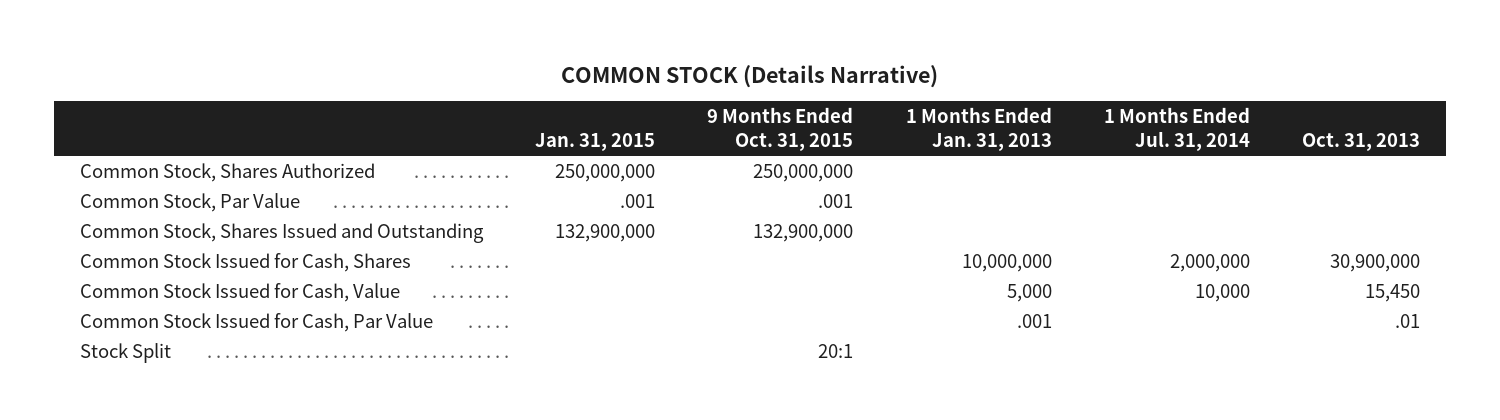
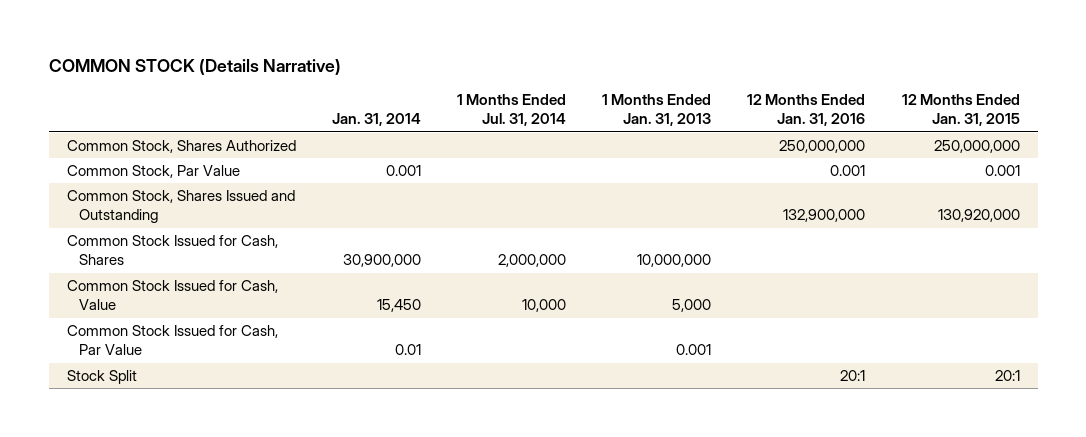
- | Jan. 31, 2015 | 9 Months Ended Oct. 31, 2015 | 1 Months Ended Jan. 31, 2013 | 1 Months Ended Jul. 31, 2014 | Oct. 31, 2013
+ | Jan. 31, 2014 | 1 Months Ended Jul. 31, 2014 | 1 Months Ended Jan. 31, 2013 | 12 Months Ended Jan. 31, 2016 | 12 Months Ended Jan. 31, 2015
- Common Stock Issued for Cash, Par Value | | | .001 | | .01
+ Common Stock Issued for Cash, Par Value | 0.01 | | 0.001 | |

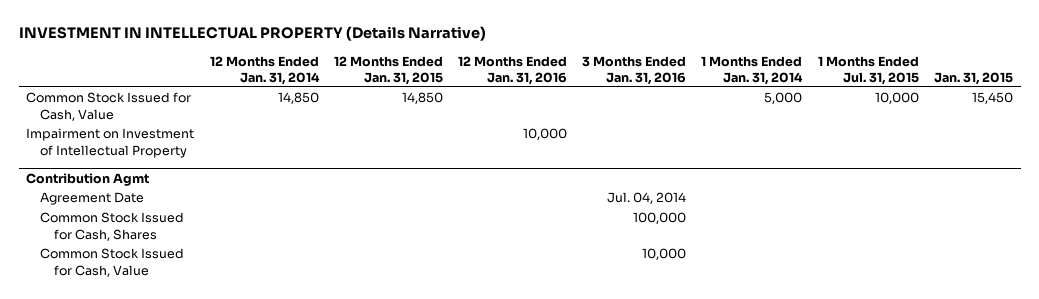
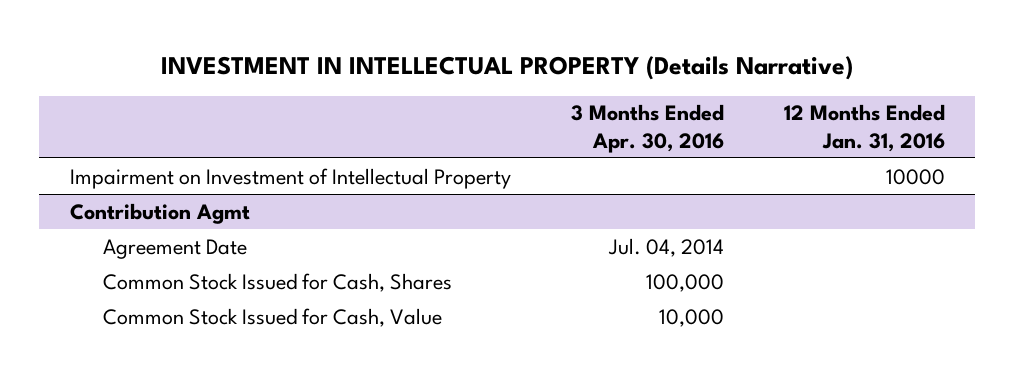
- | 12 Months Ended Jan. 31, 2014 | 12 Months Ended Jan. 31, 2015 | 12 Months Ended Jan. 31, 2016 | 3 Months Ended Jan. 31, 2016 | 1 Months Ended Jan. 31, 2014 | 1 Months Ended Jul. 31, 2015 | Jan. 31, 2015
+ | 3 Months Ended Apr. 30, 2016 | 12 Months Ended Jan. 31, 2016
- Common Stock Issued for Cash, Value | 14,850 | 14,850 | | | 5,000 | 10,000 | 15,450
- Impairment on Investment of Intellectual Property | | | 10,000 | | | |
+ Impairment on Investment of Intellectual Property | | 10000

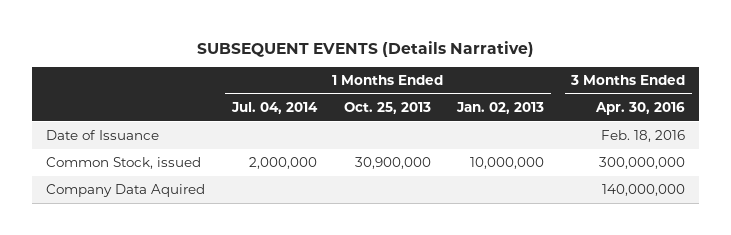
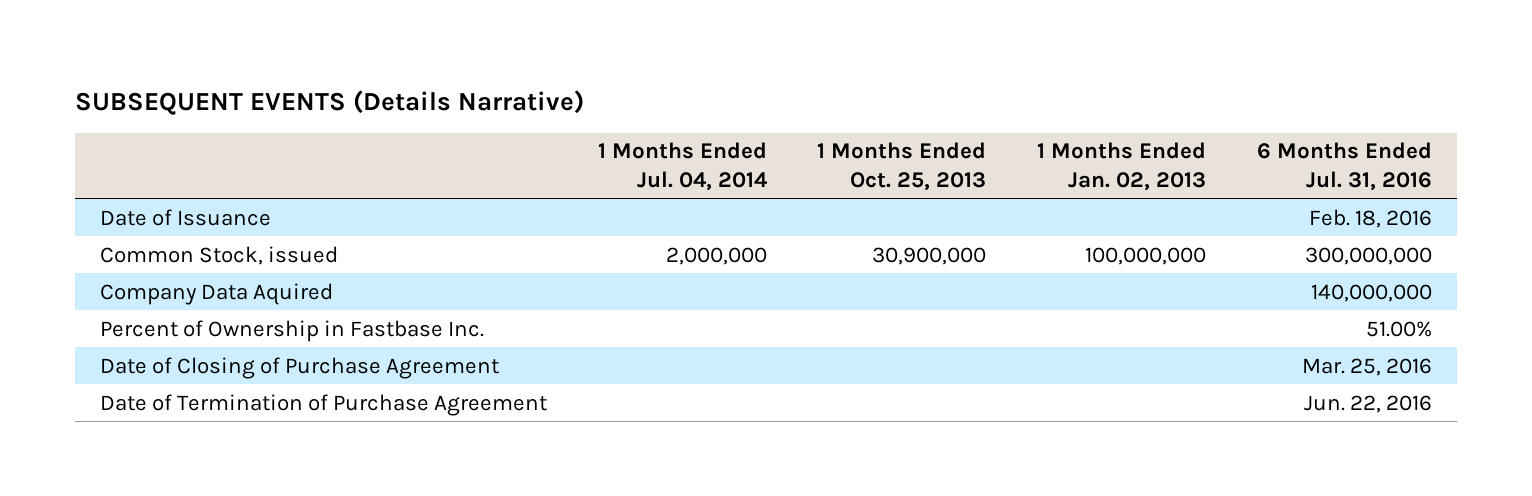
- | 1 Months Ended Jul. 04, 2014 | 1 Months Ended Oct. 25, 2013 | 1 Months Ended Jan. 02, 2013 | 3 Months Ended Apr. 30, 2016
+ | 1 Months Ended Jul. 04, 2014 | 1 Months Ended Oct. 25, 2013 | 1 Months Ended Jan. 02, 2013 | 6 Months Ended Jul. 31, 2016
- Common Stock, issued | 2,000,000 | 30,900,000 | 10,000,000 | 300,000,000
+ Common Stock, issued | 2,000,000 | 30,900,000 | 100,000,000 | 300,000,000
+ Percent of Ownership in Fastbase Inc. | | | | 51.00%
+ Date of Closing of Purchase Agreement | | | | Mar. 25, 2016
+ Date of Termination of Purchase Agreement | | | | Jun. 22, 2016

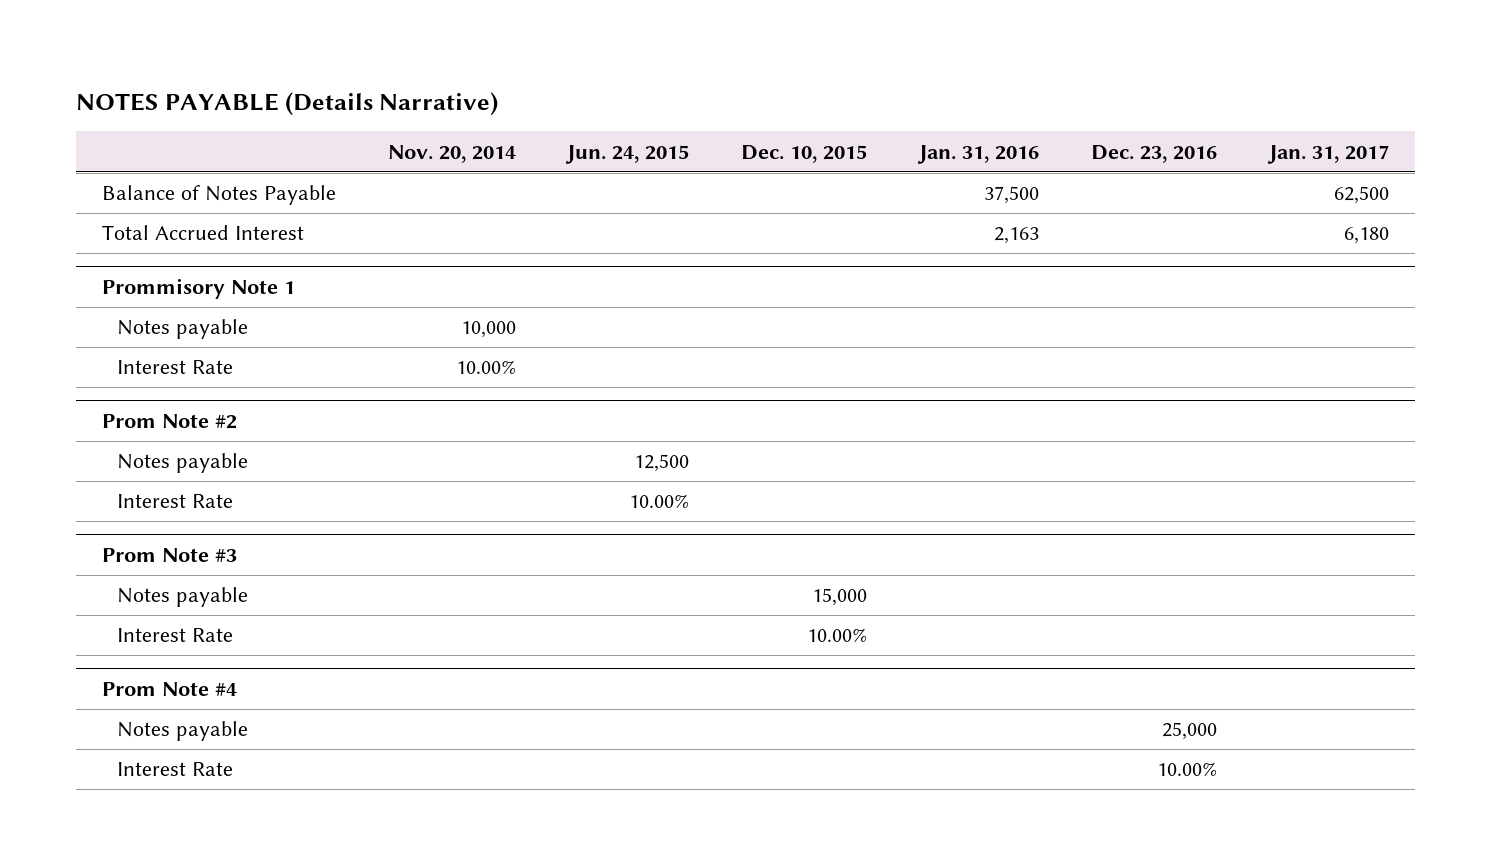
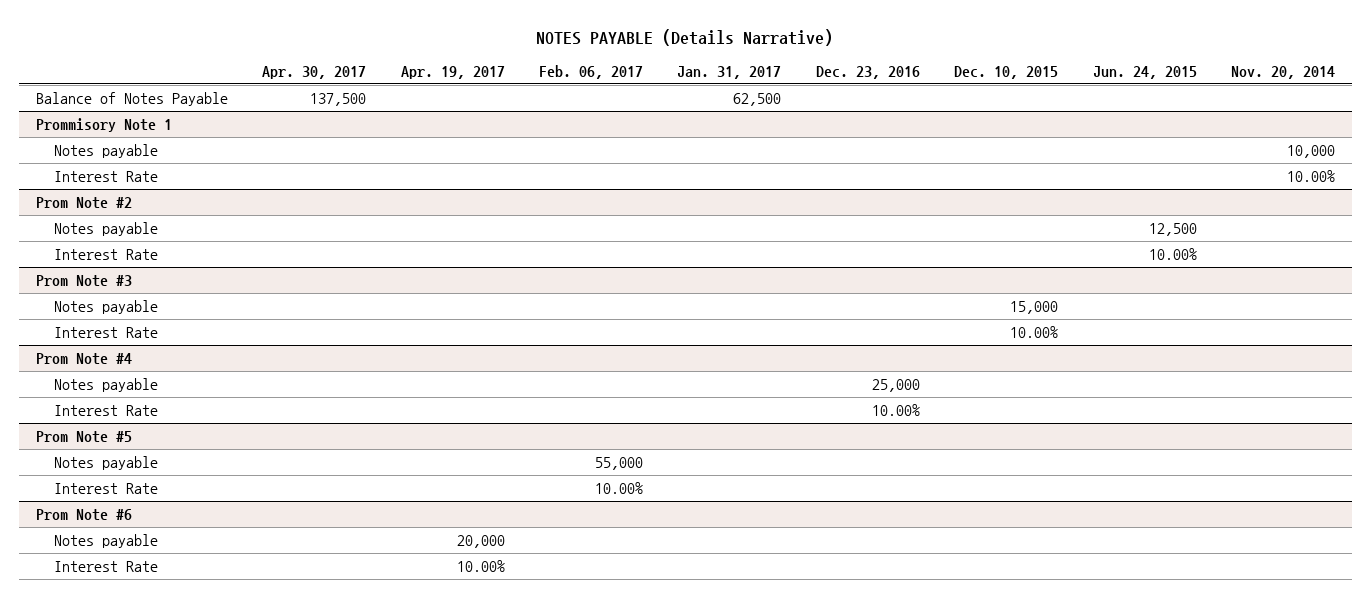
- | Nov. 20, 2014 | Jun. 24, 2015 | Dec. 10, 2015 | Jan. 31, 2016 | Dec. 23, 2016 | Jan. 31, 2017
+ | Apr. 30, 2017 | Apr. 19, 2017 | Feb. 06, 2017 | Jan. 31, 2017 | Dec. 23, 2016 | Dec. 10, 2015 | Jun. 24, 2015 | Nov. 20, 2014
- Total Accrued Interest | | | | 2,163 | | 6,180
+ Prom Note #5
+ Notes payable | | | 55,000 | | | | |
+ Interest Rate | | | 10.00% | | | | |
+ Prom Note #6
+ Notes payable | | 20,000 | | | | | |
+ Interest Rate | | 10.00% | | | | | |

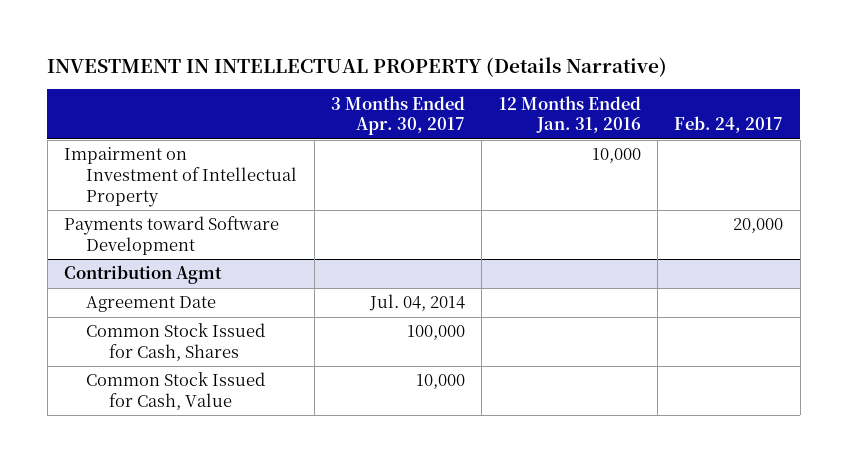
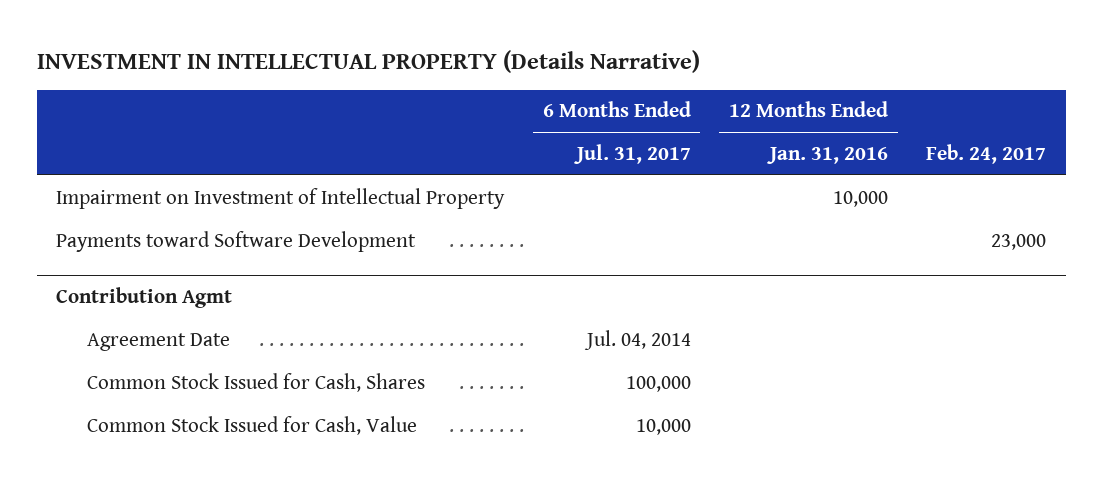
- | 3 Months Ended Apr. 30, 2017 | 12 Months Ended Jan. 31, 2016 | Feb. 24, 2017
+ | 6 Months Ended Jul. 31, 2017 | 12 Months Ended Jan. 31, 2016 | Feb. 24, 2017
- Payments toward Software Development | | | 20,000
+ Payments toward Software Development | | | 23,000

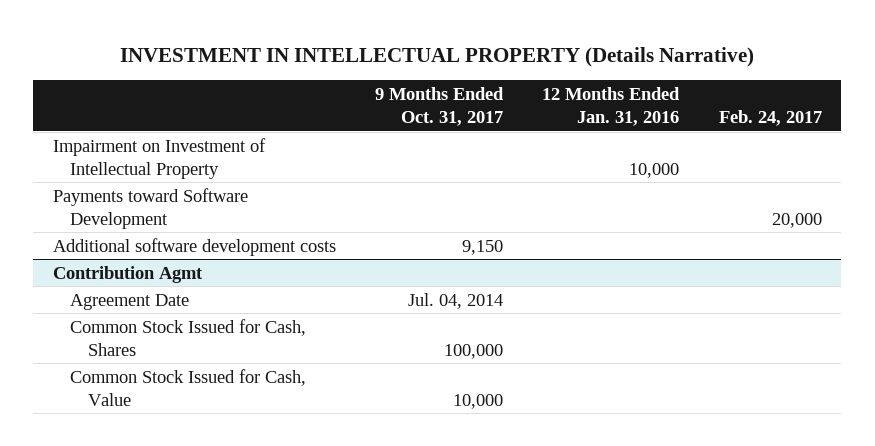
- | 6 Months Ended Jul. 31, 2017 | 12 Months Ended Jan. 31, 2016 | Feb. 24, 2017
+ | 9 Months Ended Oct. 31, 2017 | 12 Months Ended Jan. 31, 2016 | Feb. 24, 2017
- Payments toward Software Development | | | 23,000
+ Payments toward Software Development | | | 20,000
+ Additional software development costs | 9,150 | |

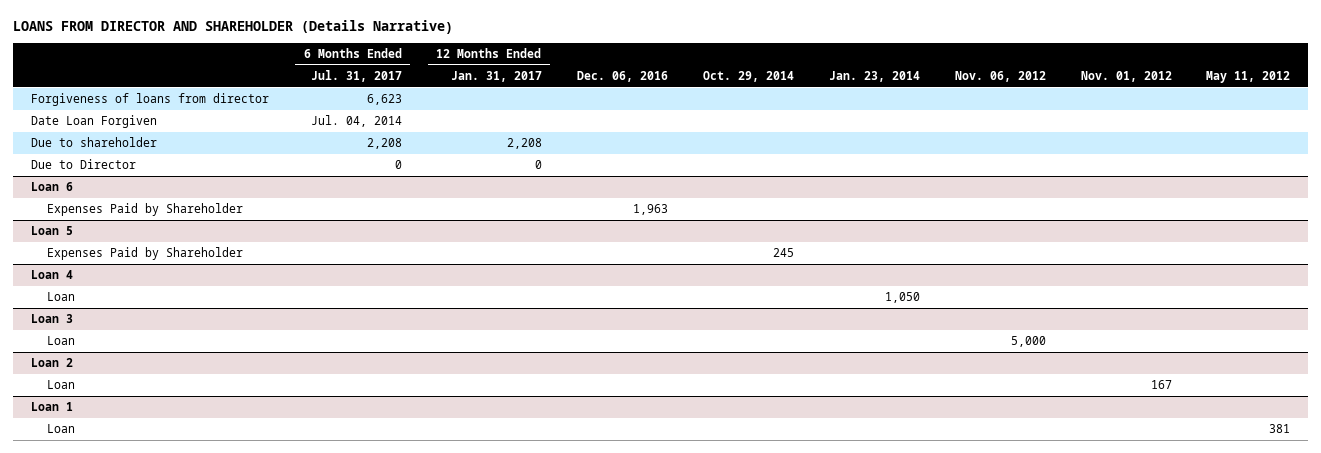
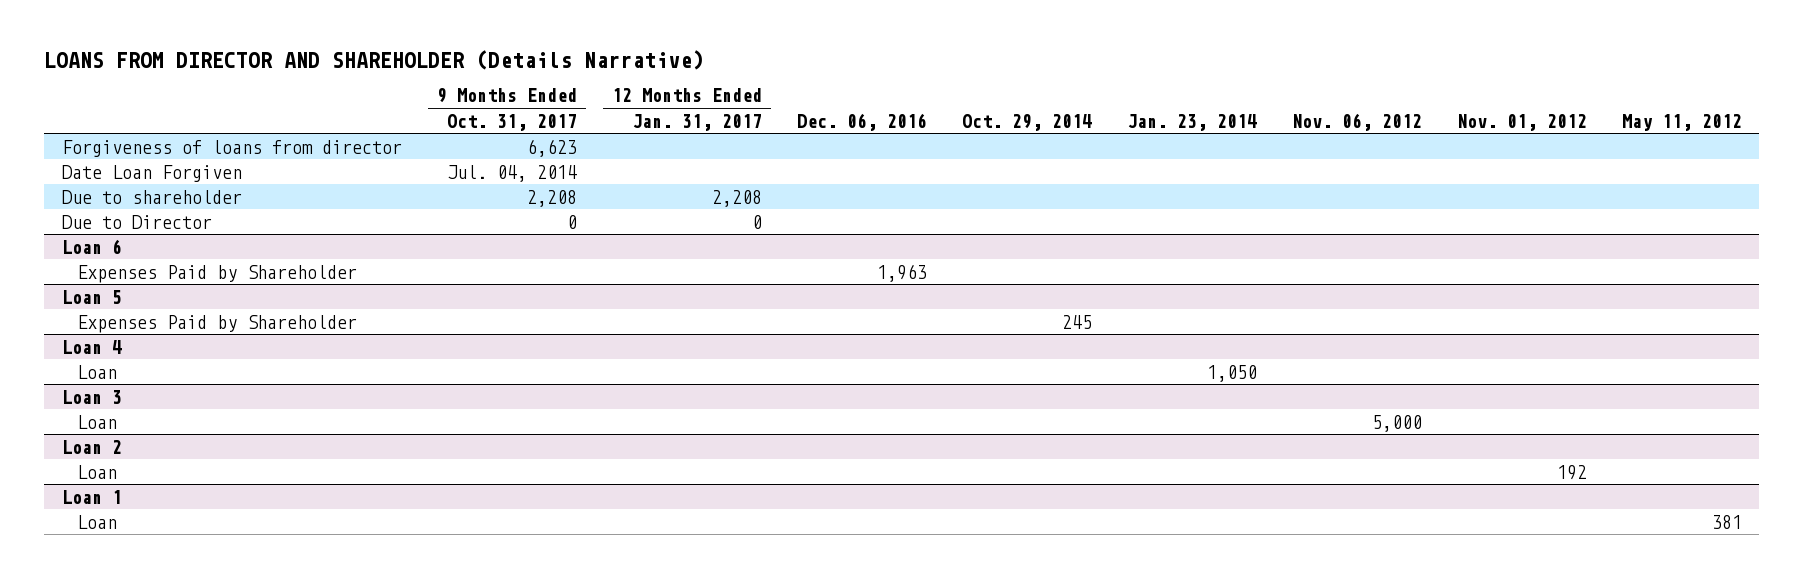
- | 6 Months Ended Jul. 31, 2017 | 12 Months Ended Jan. 31, 2017 | Dec. 06, 2016 | Oct. 29, 2014 | Jan. 23, 2014 | Nov. 06, 2012 | Nov. 01, 2012 | May 11, 2012
+ | 9 Months Ended Oct. 31, 2017 | 12 Months Ended Jan. 31, 2017 | Dec. 06, 2016 | Oct. 29, 2014 | Jan. 23, 2014 | Nov. 06, 2012 | Nov. 01, 2012 | May 11, 2012
@ Loan 2
- Loan | | | | | | | 167 |
+ Loan | | | | | | | 192 |

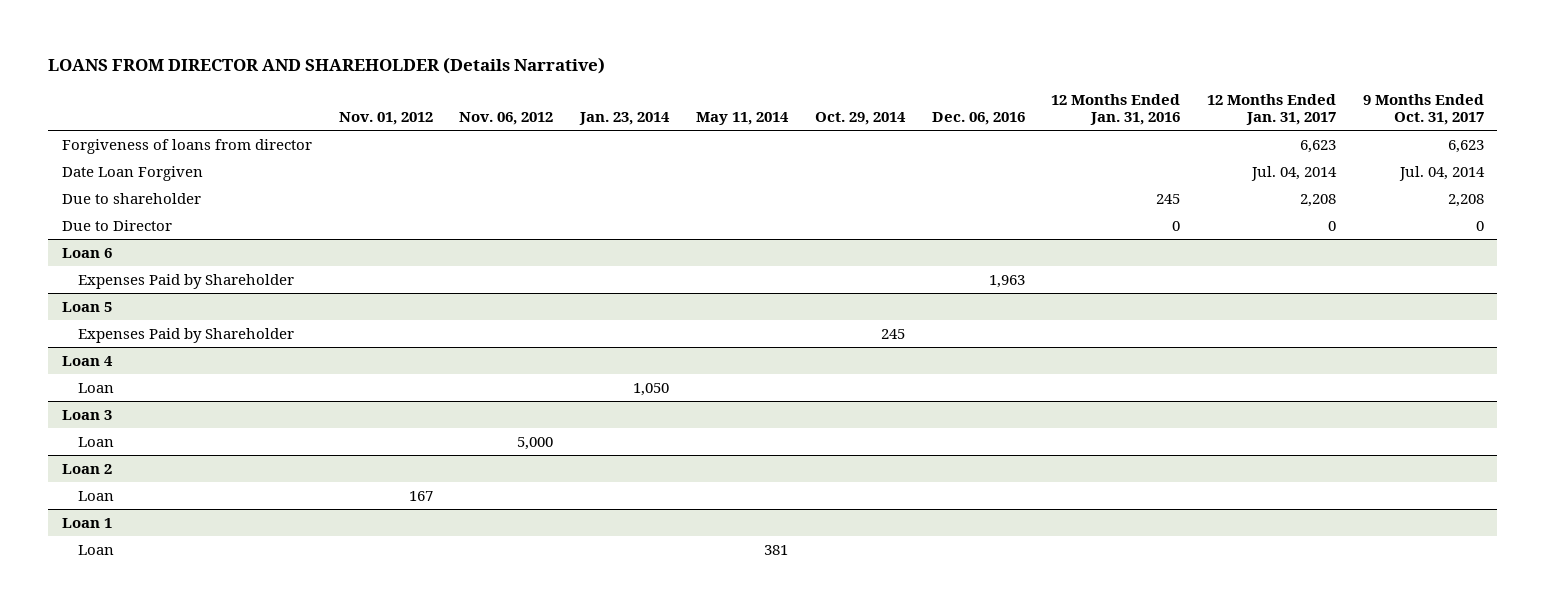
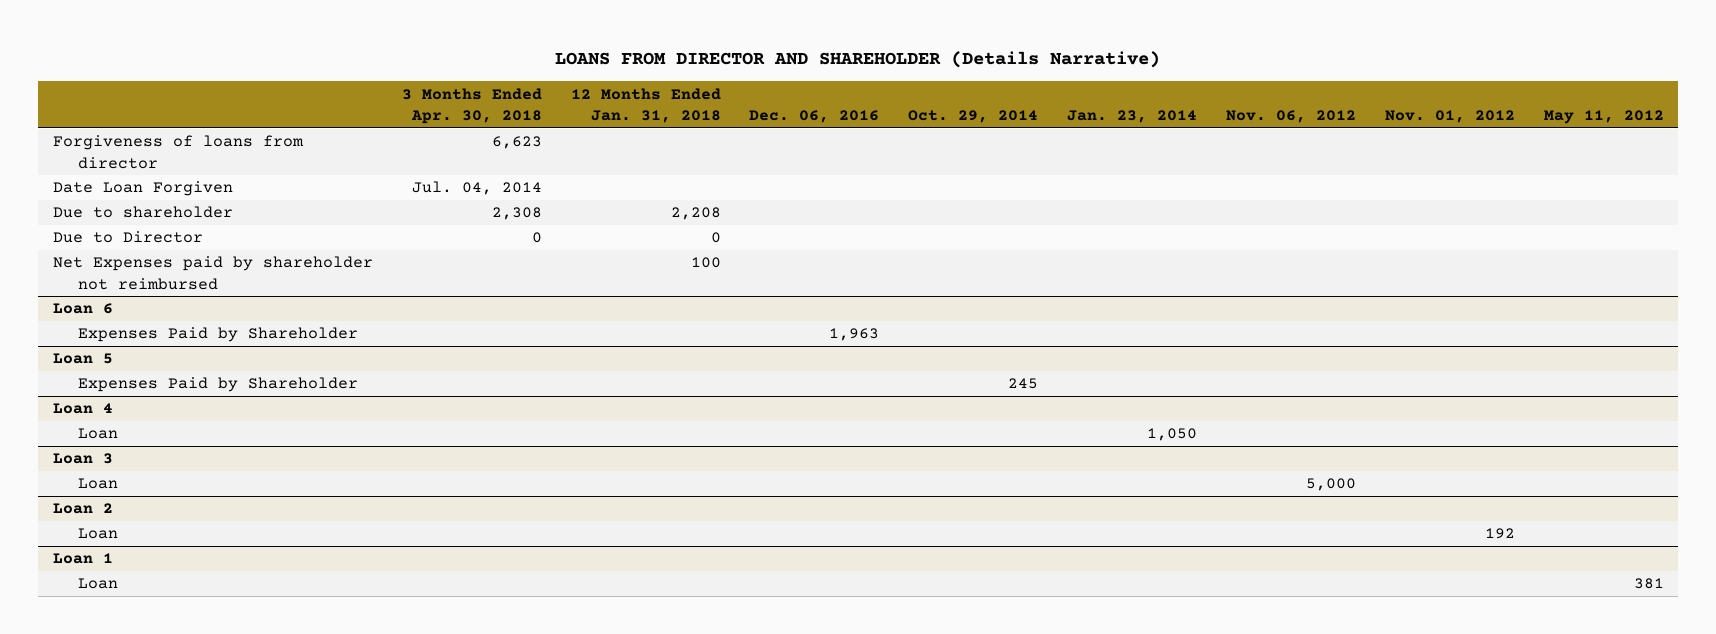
- | Nov. 01, 2012 | Nov. 06, 2012 | Jan. 23, 2014 | May 11, 2014 | Oct. 29, 2014 | Dec. 06, 2016 | 12 Months Ended Jan. 31, 2016 | 12 Months Ended Jan. 31, 2017 | 9 Months Ended Oct. 31, 2017
+ | 3 Months Ended Apr. 30, 2018 | 12 Months Ended Jan. 31, 2018 | Dec. 06, 2016 | Oct. 29, 2014 | Jan. 23, 2014 | Nov. 06, 2012 | Nov. 01, 2012 | May 11, 2012
+ Net Expenses paid by shareholder not reimbursed | | 100 | | | | | |
@ Loan 2
- Loan | 167 | | | | | | | |
+ Loan | | | | | | | 192 |

